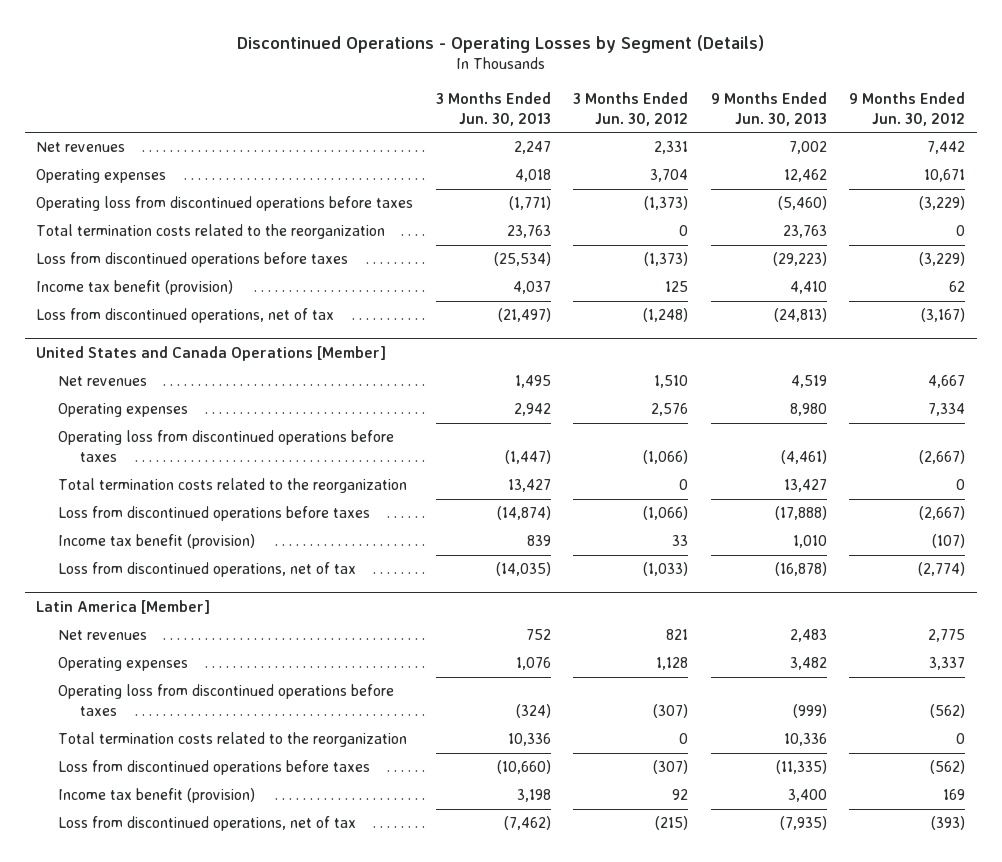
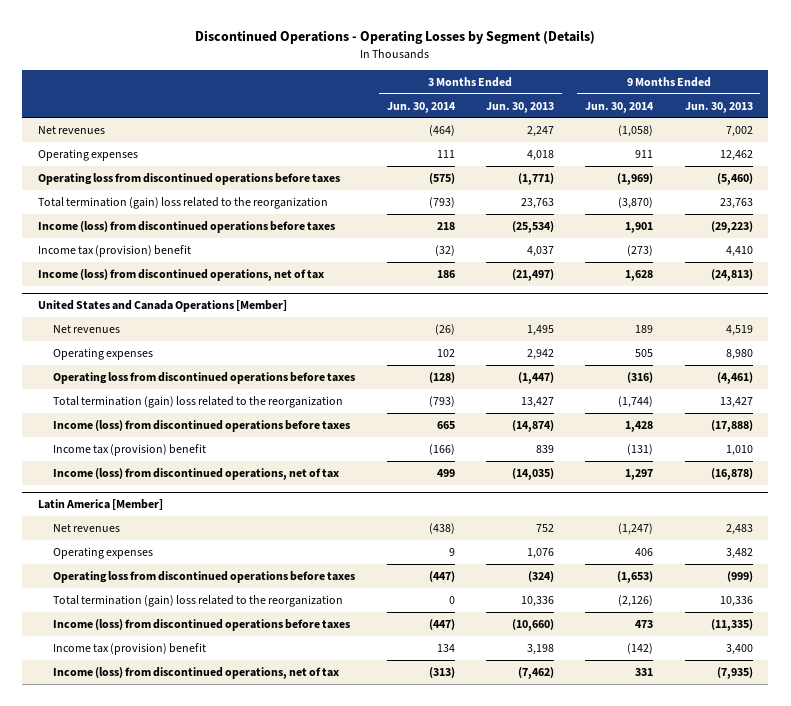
- | 3 Months Ended Jun. 30, 2013 | 3 Months Ended Jun. 30, 2012 | 9 Months Ended Jun. 30, 2013 | 9 Months Ended Jun. 30, 2012
+ | 3 Months Ended Jun. 30, 2014 | 3 Months Ended Jun. 30, 2013 | 9 Months Ended Jun. 30, 2014 | 9 Months Ended Jun. 30, 2013
- Total termination costs related to the reorganization | 23,763 | 0 | 23,763 | 0
- Loss from discontinued operations before taxes | (25,534) | (1,373) | (29,223) | (3,229)
- Income tax benefit (provision) | 4,037 | 125 | 4,410 | 62
- Loss from discontinued operations, net of tax | (21,497) | (1,248) | (24,813) | (3,167)
+ Total termination (gain) loss related to the reorganization | (793) | 23,763 | (3,870) | 23,763
+ Income (loss) from discontinued operations before taxes | 218 | (25,534) | 1,901 | (29,223)
+ Income tax (provision) benefit | (32) | 4,037 | (273) | 4,410
+ Income (loss) from discontinued operations, net of tax | 186 | (21,497) | 1,628 | (24,813)
@ United States and Canada Operations [Member]
- Total termination costs related to the reorganization | 13,427 | 0 | 13,427 | 0
- Loss from discontinued operations before taxes | (14,874) | (1,066) | (17,888) | (2,667)
- Income tax benefit (provision) | 839 | 33 | 1,010 | (107)
- Loss from discontinued operations, net of tax | (14,035) | (1,033) | (16,878) | (2,774)
+ Total termination (gain) loss related to the reorganization | (793) | 13,427 | (1,744) | 13,427
+ Income (loss) from discontinued operations before taxes | 665 | (14,874) | 1,428 | (17,888)
+ Income tax (provision) benefit | (166) | 839 | (131) | 1,010
+ Income (loss) from discontinued operations, net of tax | 499 | (14,035) | 1,297 | (16,878)
@ Latin America [Member]
- Total termination costs related to the reorganization | 10,336 | 0 | 10,336 | 0
- Loss from discontinued operations before taxes | (10,660) | (307) | (11,335) | (562)
- Income tax benefit (provision) | 3,198 | 92 | 3,400 | 169
- Loss from discontinued operations, net of tax | (7,462) | (215) | (7,935) | (393)
+ Total termination (gain) loss related to the reorganization | 0 | 10,336 | (2,126) | 10,336
+ Income (loss) from discontinued operations before taxes | (447) | (10,660) | 473 | (11,335)
+ Income tax (provision) benefit | 134 | 3,198 | (142) | 3,400
+ Income (loss) from discontinued operations, net of tax | (313) | (7,462) | 331 | (7,935)

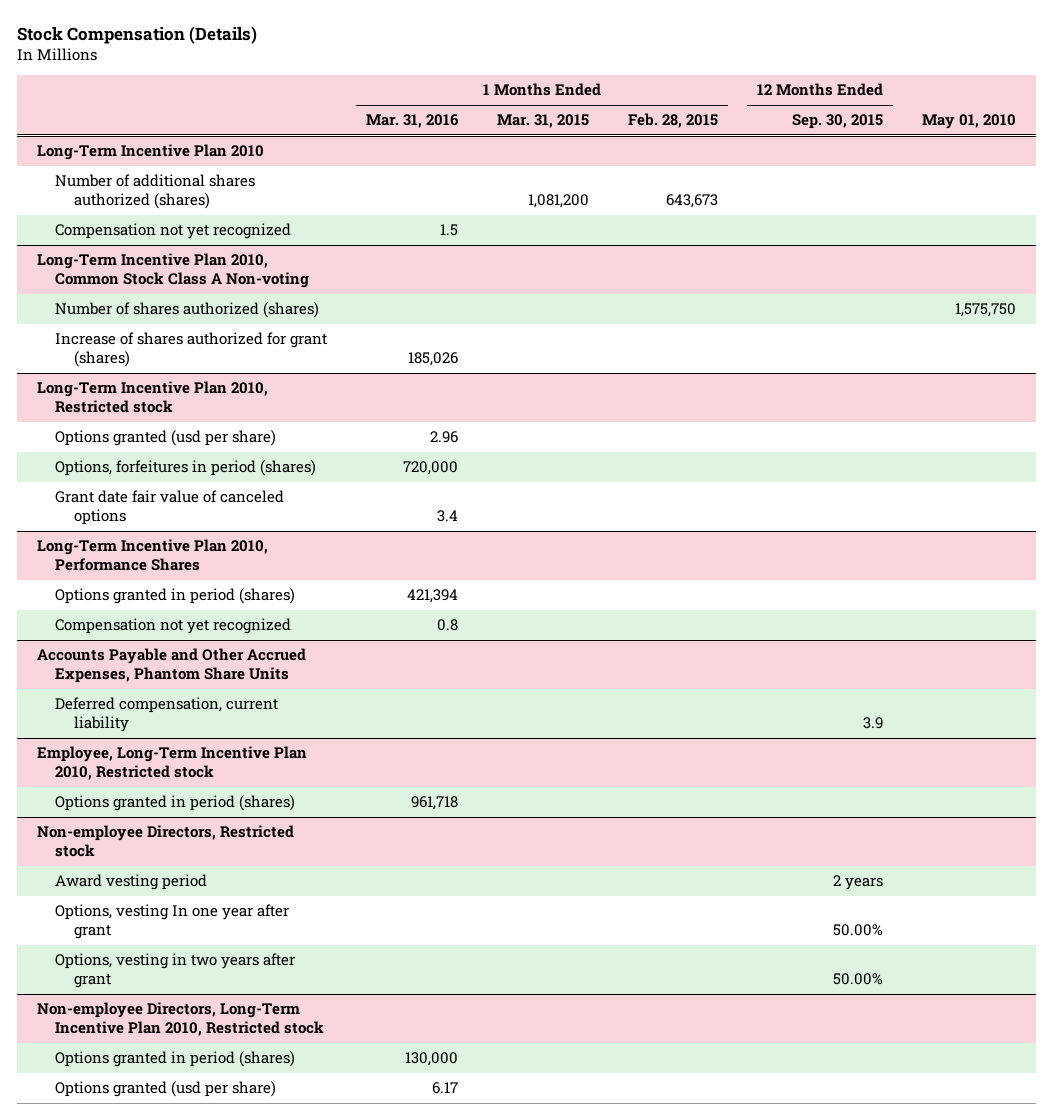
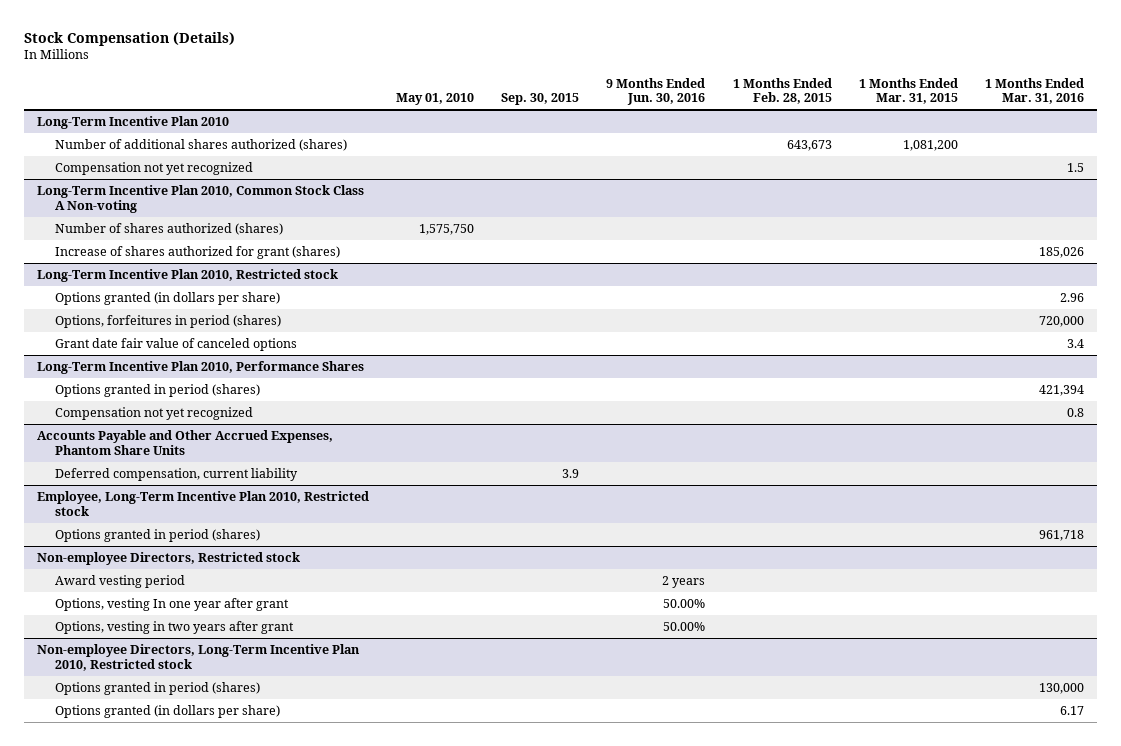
- | 1 Months Ended Mar. 31, 2016 | 1 Months Ended Mar. 31, 2015 | 1 Months Ended Feb. 28, 2015 | 12 Months Ended Sep. 30, 2015 | May 01, 2010
+ | May 01, 2010 | Sep. 30, 2015 | 9 Months Ended Jun. 30, 2016 | 1 Months Ended Feb. 28, 2015 | 1 Months Ended Mar. 31, 2015 | 1 Months Ended Mar. 31, 2016
@ Long-Term Incentive Plan 2010, Restricted stock
- Options granted (usd per share) | 2.96 | | | |
+ Options granted (in dollars per share) | | | | | | 2.96
@ Non-employee Directors, Long-Term Incentive Plan 2010, Restricted stock
- Options granted (usd per share) | 6.17 | | | |
+ Options granted (in dollars per share) | | | | | | 6.17

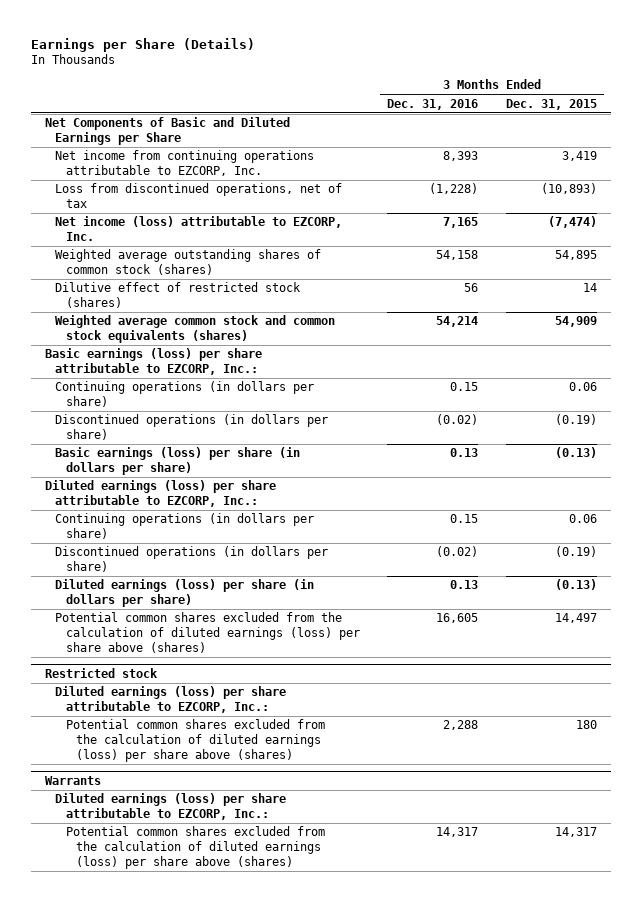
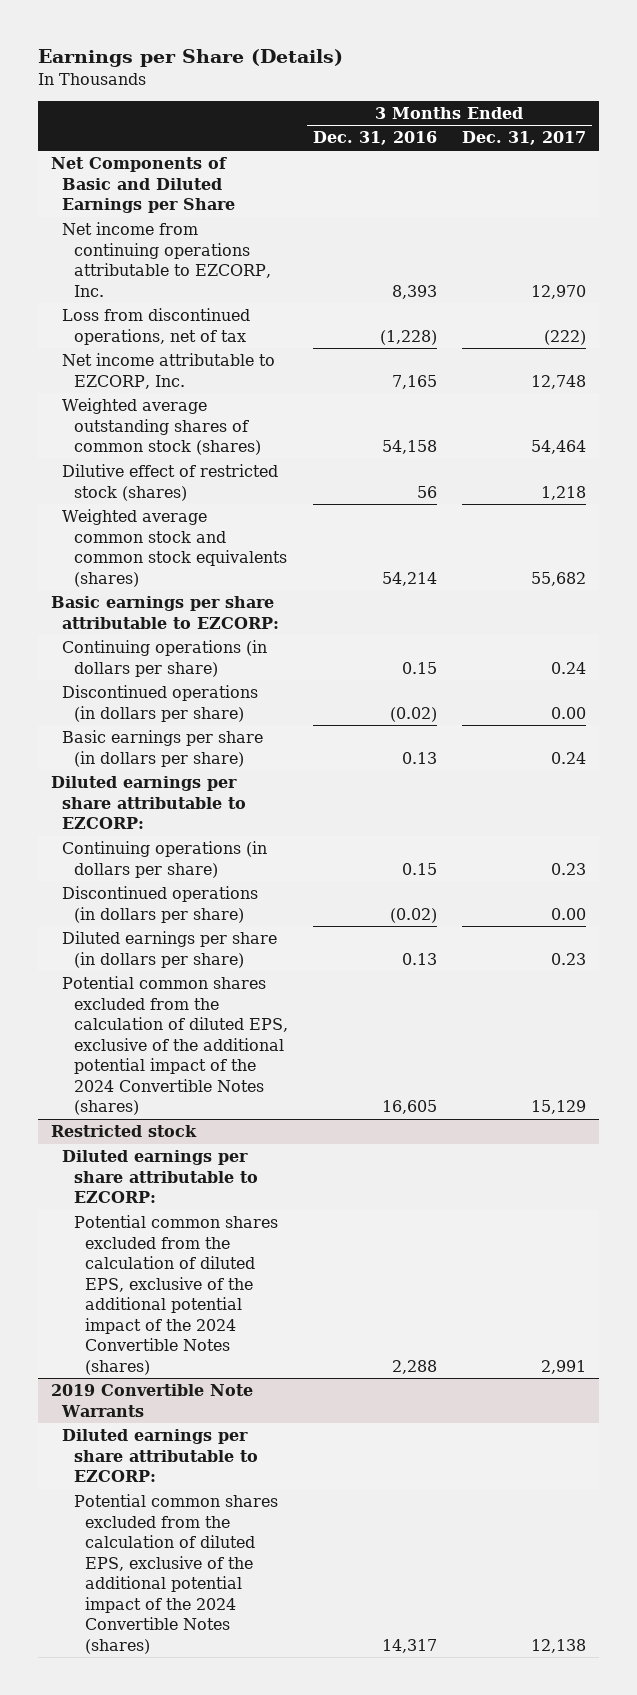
- | 3 Months Ended Dec. 31, 2016 | 3 Months Ended Dec. 31, 2015
+ | 3 Months Ended Dec. 31, 2016 | 3 Months Ended Dec. 31, 2017
- Net income (loss) attributable to EZCORP, Inc. | 7,165 | (7,474)
+ Net income attributable to EZCORP, Inc. | 7,165 | 12,748
- Basic earnings (loss) per share attributable to EZCORP, Inc.:
+ Basic earnings per share attributable to EZCORP:
- Basic earnings (loss) per share (in dollars per share) | 0.13 | (0.13)
- Diluted earnings (loss) per share attributable to EZCORP, Inc.:
+ Basic earnings per share (in dollars per share) | 0.13 | 0.24
+ Diluted earnings per share attributable to EZCORP:
- Diluted earnings (loss) per share (in dollars per share) | 0.13 | (0.13)
- Potential common shares excluded from the calculation of diluted earnings (loss) per share above (shares) | 16,605 | 14,497
+ Diluted earnings per share (in dollars per share) | 0.13 | 0.23
+ Potential common shares excluded from the calculation of diluted EPS, exclusive of the additional potential impact of the 2024 Convertible Notes (shares) | 16,605 | 15,129
@ Restricted stock
- Diluted earnings (loss) per share attributable to EZCORP, Inc.:
- Potential common shares excluded from the calculation of diluted earnings (loss) per share above (shares) | 2,288 | 180
- Warrants
- Diluted earnings (loss) per share attributable to EZCORP, Inc.:
- Potential common shares excluded from the calculation of diluted earnings (loss) per share above (shares) | 14,317 | 14,317
@ Restricted stock
+ Diluted earnings per share attributable to EZCORP:
+ Potential common shares excluded from the calculation of diluted EPS, exclusive of the additional potential impact of the 2024 Convertible Notes (shares) | 2,288 | 2,991
+ 2019 Convertible Note Warrants
+ Diluted earnings per share attributable to EZCORP:
+ Potential common shares excluded from the calculation of diluted EPS, exclusive of the additional potential impact of the 2024 Convertible Notes (shares) | 14,317 | 12,138

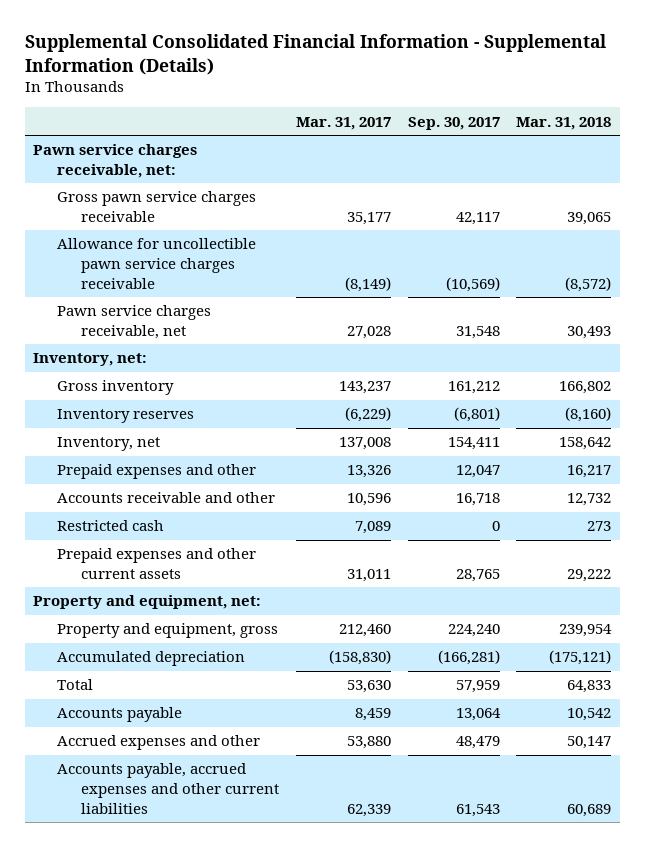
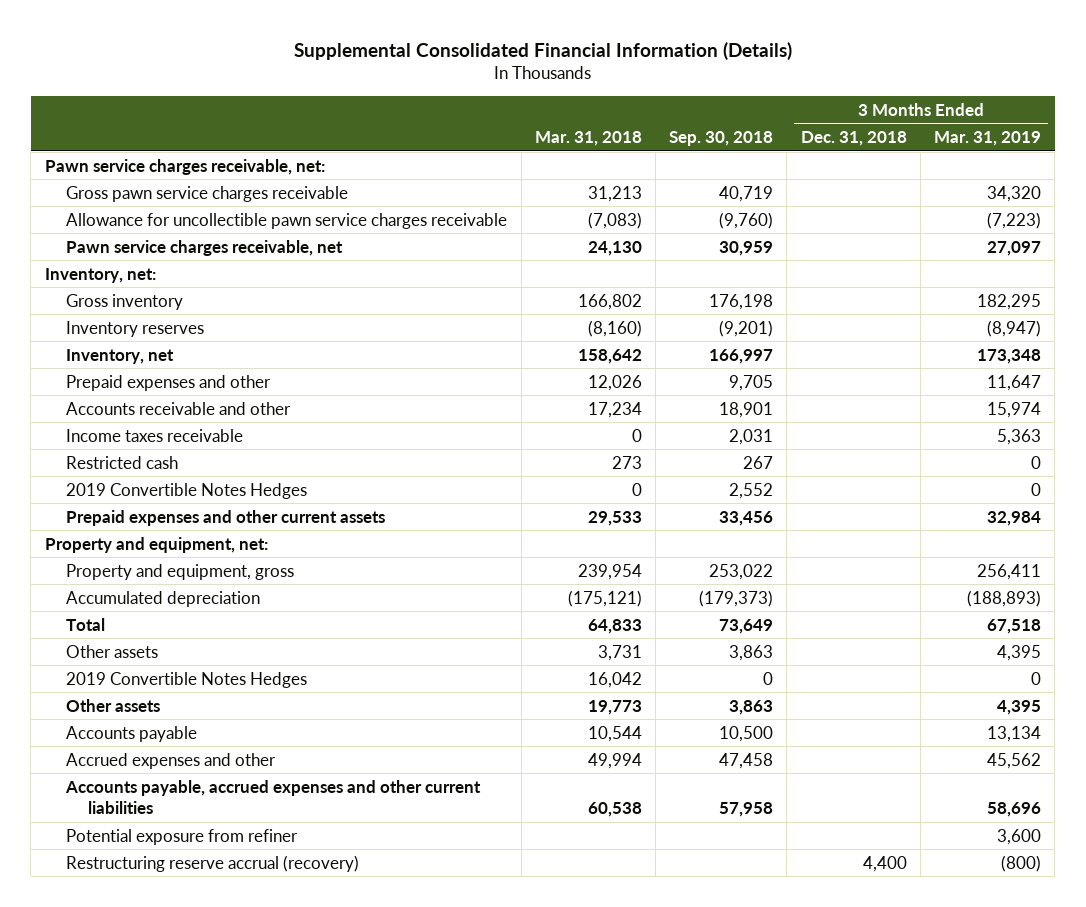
- Supplemental Consolidated Financial Information - Supplemental Information (Details)
+ Supplemental Consolidated Financial Information (Details)
- | Mar. 31, 2017 | Sep. 30, 2017 | Mar. 31, 2018
+ | Mar. 31, 2018 | Sep. 30, 2018 | 3 Months Ended Dec. 31, 2018 | 3 Months Ended Mar. 31, 2019
- Gross pawn service charges receivable | 35,177 | 42,117 | 39,065
- Allowance for uncollectible pawn service charges receivable | (8,149) | (10,569) | (8,572)
- Pawn service charges receivable, net | 27,028 | 31,548 | 30,493
+ Gross pawn service charges receivable | 31,213 | 40,719 | | 34,320
+ Allowance for uncollectible pawn service charges receivable | (7,083) | (9,760) | | (7,223)
+ Pawn service charges receivable, net | 24,130 | 30,959 | | 27,097
- Prepaid expenses and other | 13,326 | 12,047 | 16,217
- Accounts receivable and other | 10,596 | 16,718 | 12,732
+ Prepaid expenses and other | 12,026 | 9,705 | | 11,647
+ Accounts receivable and other | 17,234 | 18,901 | | 15,974
+ Income taxes receivable | 0 | 2,031 | | 5,363
- Prepaid expenses and other current assets | 31,011 | 28,765 | 29,222
+ 2019 Convertible Notes Hedges | 0 | 2,552 | | 0
+ Prepaid expenses and other current assets | 29,533 | 33,456 | | 32,984
- Accounts payable | 8,459 | 13,064 | 10,542
- Accrued expenses and other | 53,880 | 48,479 | 50,147
- Accounts payable, accrued expenses and other current liabilities | 62,339 | 61,543 | 60,689
+ Other assets | 3,731 | 3,863 | | 4,395
+ 2019 Convertible Notes Hedges | 16,042 | 0 | | 0
+ Other assets | 19,773 | 3,863 | | 4,395
+ Accounts payable | 10,544 | 10,500 | | 13,134
+ Accrued expenses and other | 49,994 | 47,458 | | 45,562
+ Accounts payable, accrued expenses and other current liabilities | 60,538 | 57,958 | | 58,696
+ Potential exposure from refiner | | | | 3,600
+ Restructuring reserve accrual (recovery) | | | 4,400 | (800)

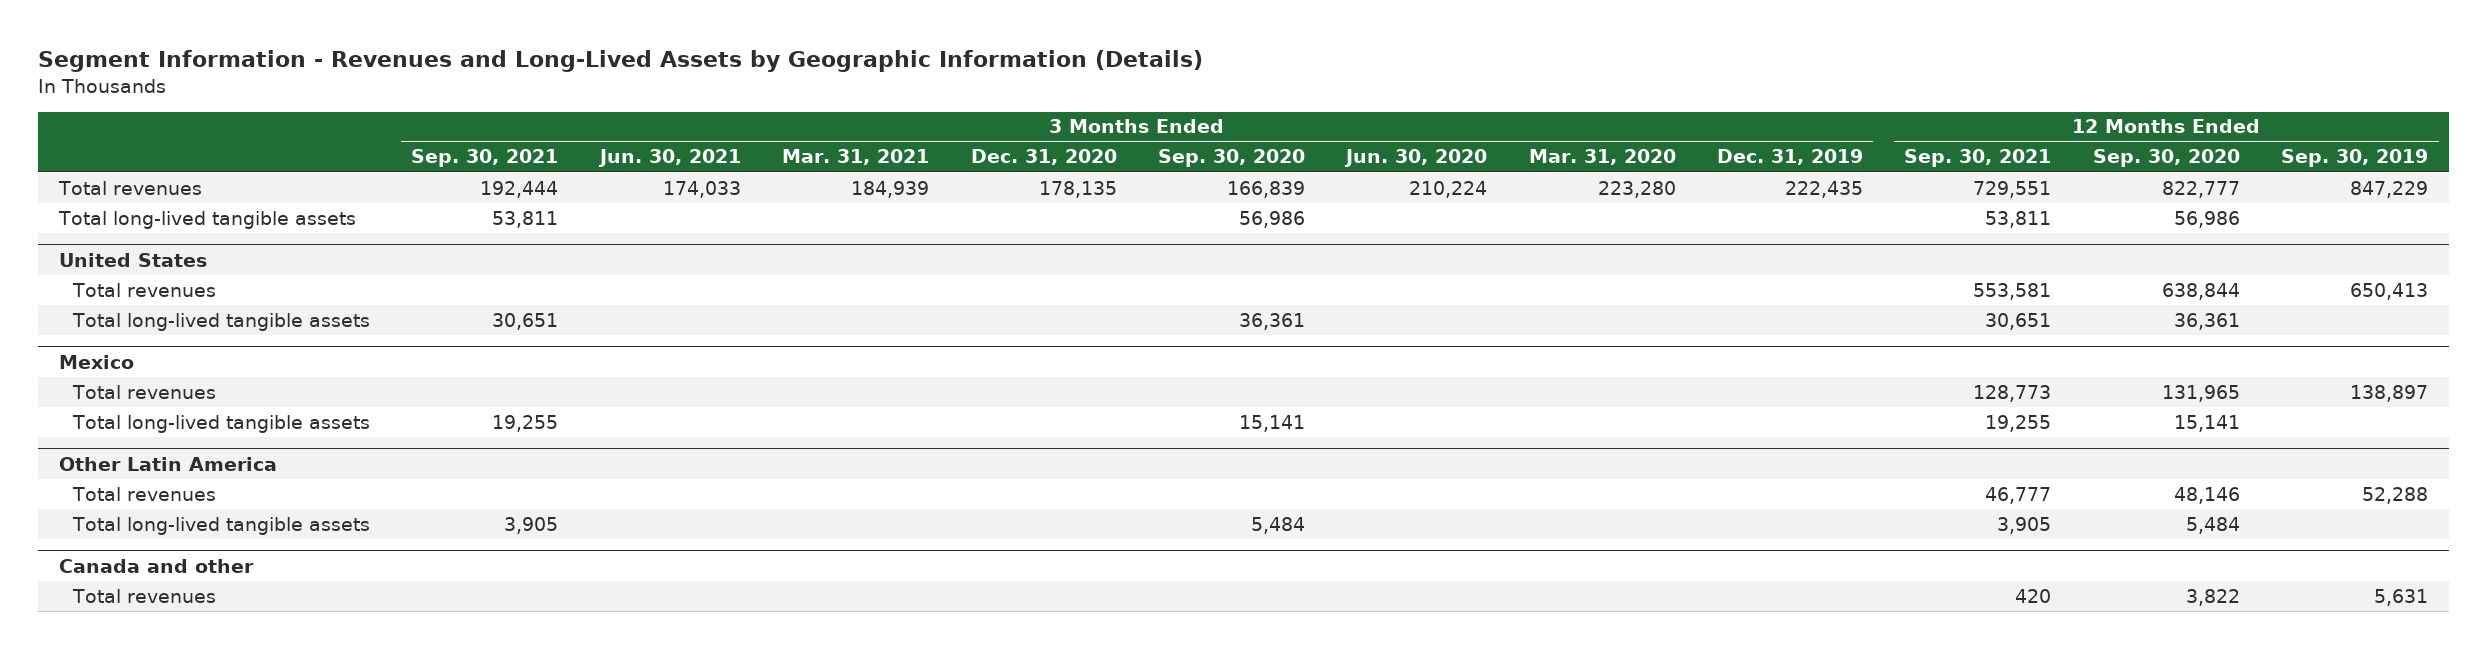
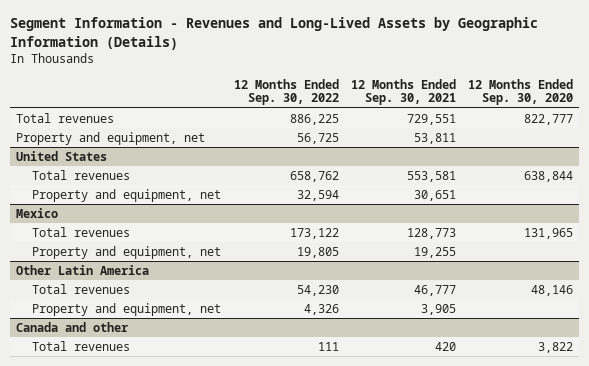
- | 3 Months Ended Sep. 30, 2021 | 3 Months Ended Jun. 30, 2021 | 3 Months Ended Mar. 31, 2021 | 3 Months Ended Dec. 31, 2020 | 3 Months Ended Sep. 30, 2020 | 3 Months Ended Jun. 30, 2020 | 3 Months Ended Mar. 31, 2020 | 3 Months Ended Dec. 31, 2019 | 12 Months Ended Sep. 30, 2021 | 12 Months Ended Sep. 30, 2020 | 12 Months Ended Sep. 30, 2019
+ | 12 Months Ended Sep. 30, 2022 | 12 Months Ended Sep. 30, 2021 | 12 Months Ended Sep. 30, 2020
- Total long-lived tangible assets | 53,811 | | | | 56,986 | | | | 53,811 | 56,986 |
+ Property and equipment, net | 56,725 | 53,811 |
@ United States
- Total long-lived tangible assets | 30,651 | | | | 36,361 | | | | 30,651 | 36,361 |
+ Property and equipment, net | 32,594 | 30,651 |
@ Mexico
- Total long-lived tangible assets | 19,255 | | | | 15,141 | | | | 19,255 | 15,141 |
+ Property and equipment, net | 19,805 | 19,255 |
@ Other Latin America
- Total long-lived tangible assets | 3,905 | | | | 5,484 | | | | 3,905 | 5,484 |
+ Property and equipment, net | 4,326 | 3,905 |

